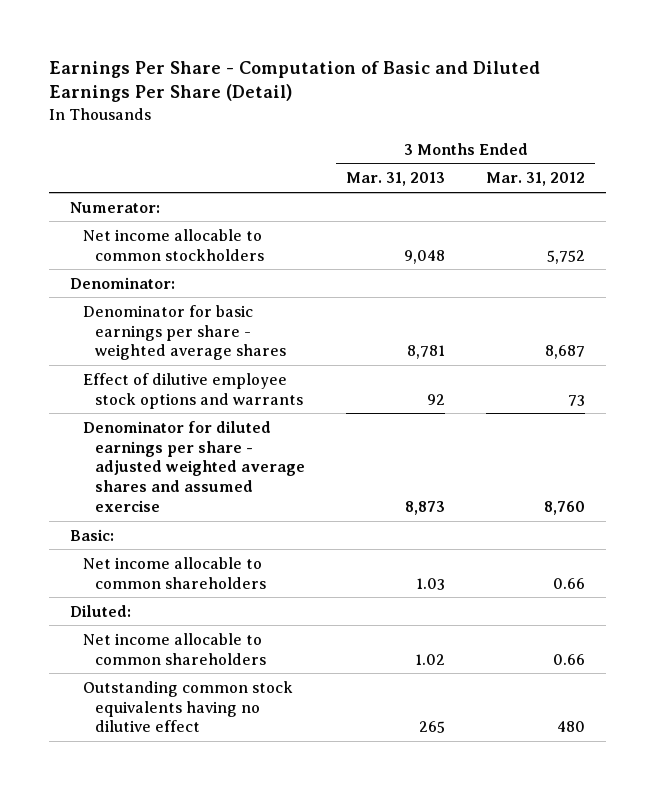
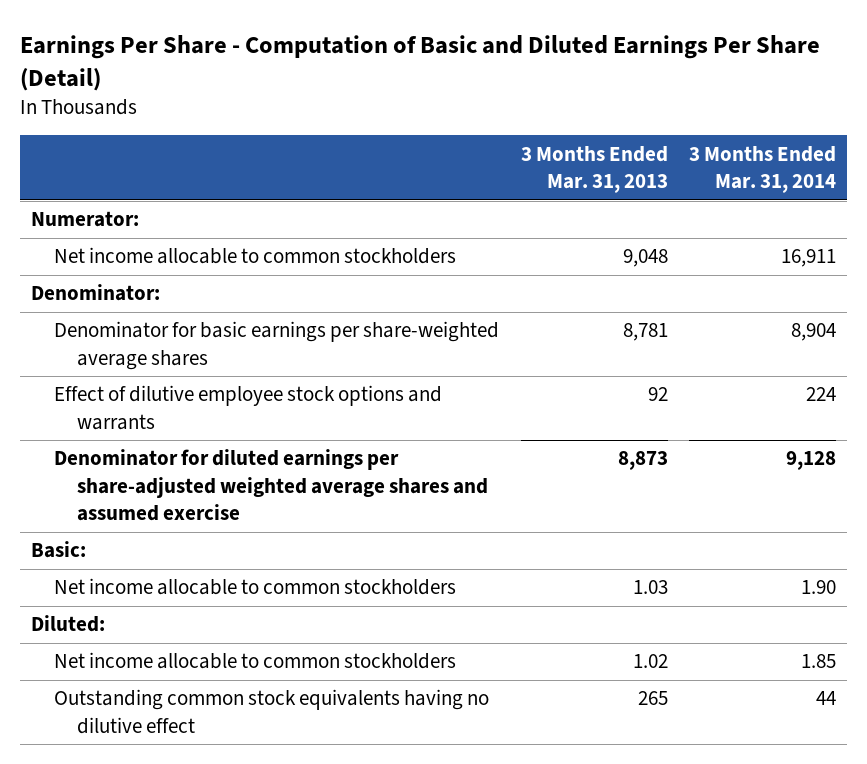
- | 3 Months Ended Mar. 31, 2013 | 3 Months Ended Mar. 31, 2012
+ | 3 Months Ended Mar. 31, 2013 | 3 Months Ended Mar. 31, 2014
- Denominator for basic earnings per share - weighted average shares | 8,781 | 8,687
+ Denominator for basic earnings per share-weighted average shares | 8,781 | 8,904
- Denominator for diluted earnings per share - adjusted weighted average shares and assumed exercise | 8,873 | 8,760
+ Denominator for diluted earnings per share-adjusted weighted average shares and assumed exercise | 8,873 | 9,128
- Net income allocable to common shareholders | 1.03 | 0.66
+ Net income allocable to common stockholders | 1.03 | 1.90
- Net income allocable to common shareholders | 1.02 | 0.66
+ Net income allocable to common stockholders | 1.02 | 1.85

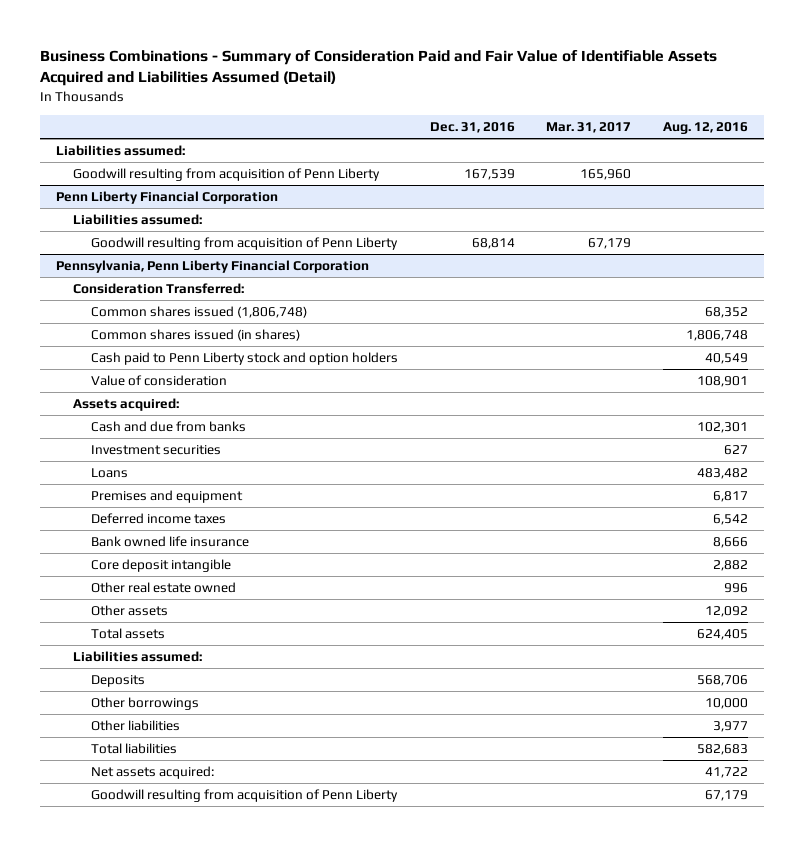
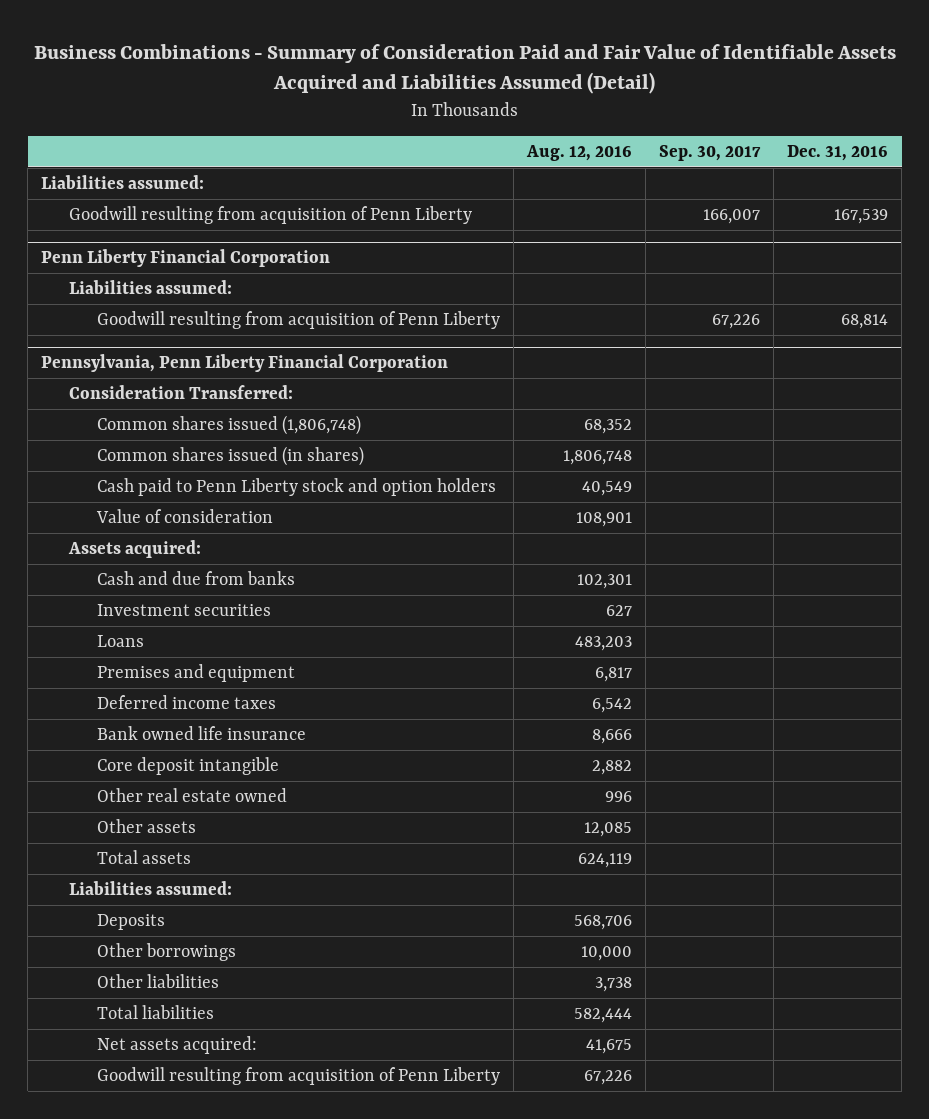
- | Dec. 31, 2016 | Mar. 31, 2017 | Aug. 12, 2016
+ | Aug. 12, 2016 | Sep. 30, 2017 | Dec. 31, 2016
@ Pennsylvania, Penn Liberty Financial Corporation
- Loans | | | 483,482
+ Loans | 483,203 | |
- Other assets | | | 12,092
- Total assets | | | 624,405
+ Other assets | 12,085 | |
+ Total assets | 624,119 | |
- Other liabilities | | | 3,977
- Total liabilities | | | 582,683
- Net assets acquired: | | | 41,722
- Goodwill resulting from acquisition of Penn Liberty | | | 67,179
+ Other liabilities | 3,738 | |
+ Total liabilities | 582,444 | |
+ Net assets acquired: | 41,675 | |
+ Goodwill resulting from acquisition of Penn Liberty | 67,226 | |

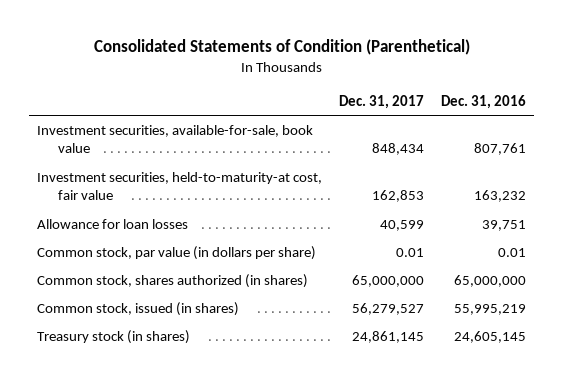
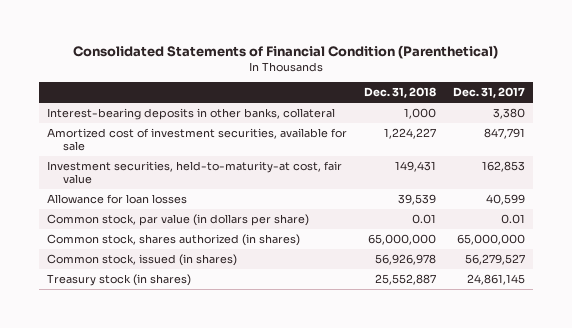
- Consolidated Statements of Condition (Parenthetical)
+ Consolidated Statements of Financial Condition (Parenthetical)
- | Dec. 31, 2017 | Dec. 31, 2016
+ | Dec. 31, 2018 | Dec. 31, 2017
- Investment securities, available-for-sale, book value | 848,434 | 807,761
+ Interest-bearing deposits in other banks, collateral | 1,000 | 3,380
+ Amortized cost of investment securities, available for sale | 1,224,227 | 847,791

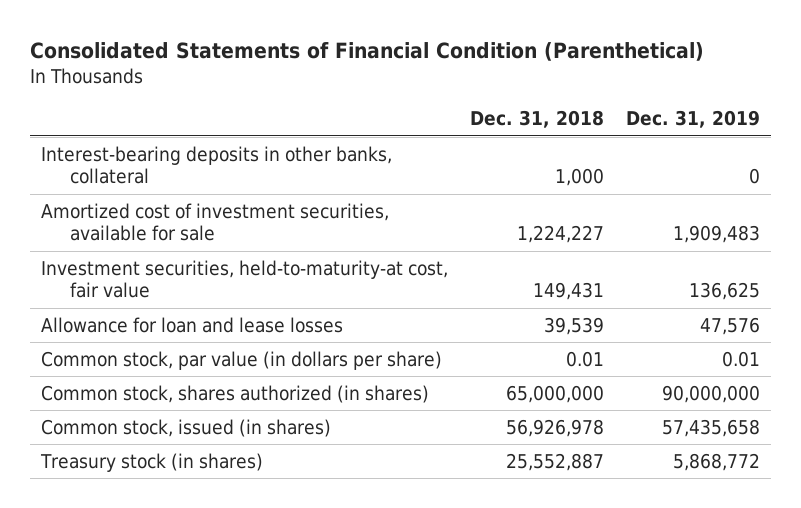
- | Dec. 31, 2018 | Dec. 31, 2017
+ | Dec. 31, 2018 | Dec. 31, 2019
- Allowance for loan losses | 39,539 | 40,599
+ Allowance for loan and lease losses | 39,539 | 47,576

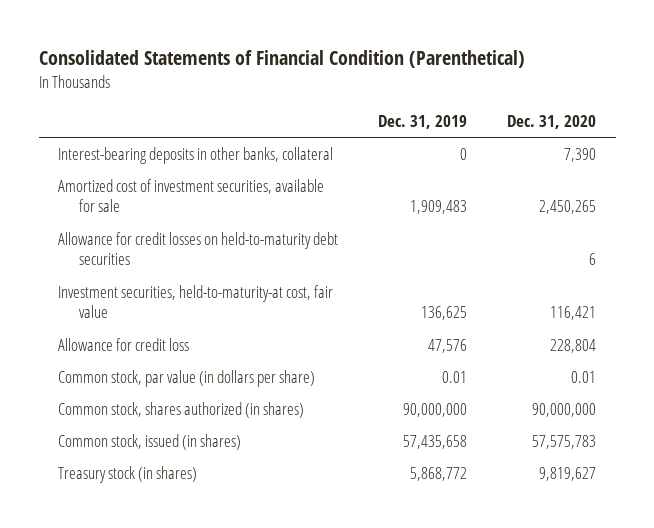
- | Dec. 31, 2018 | Dec. 31, 2019
+ | Dec. 31, 2019 | Dec. 31, 2020
+ Allowance for credit losses on held-to-maturity debt securities | | 6
- Allowance for loan and lease losses | 39,539 | 47,576
+ Allowance for credit loss | 47,576 | 228,804

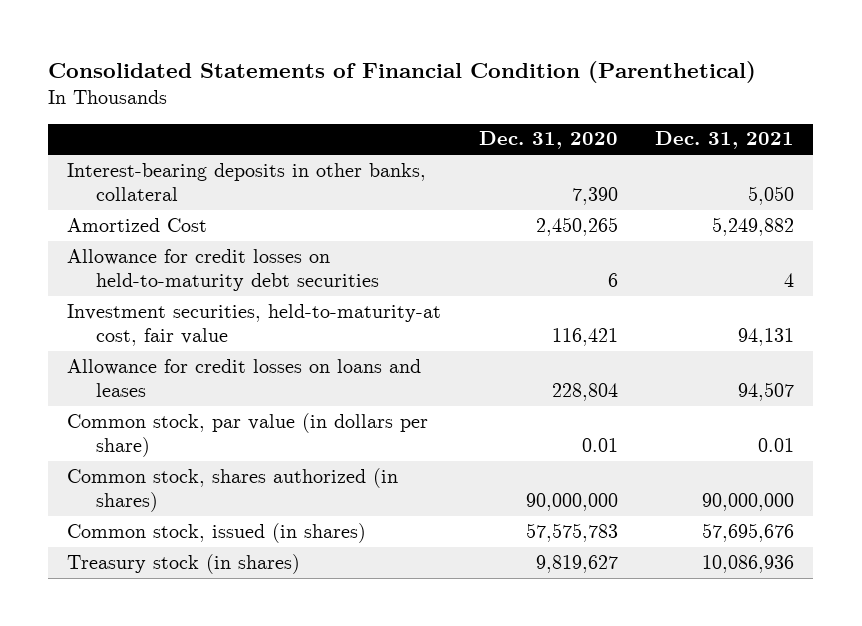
- | Dec. 31, 2019 | Dec. 31, 2020
+ | Dec. 31, 2020 | Dec. 31, 2021
- Amortized cost of investment securities, available for sale | 1,909,483 | 2,450,265
+ Amortized Cost | 2,450,265 | 5,249,882
- Allowance for credit loss | 47,576 | 228,804
+ Allowance for credit losses on loans and leases | 228,804 | 94,507

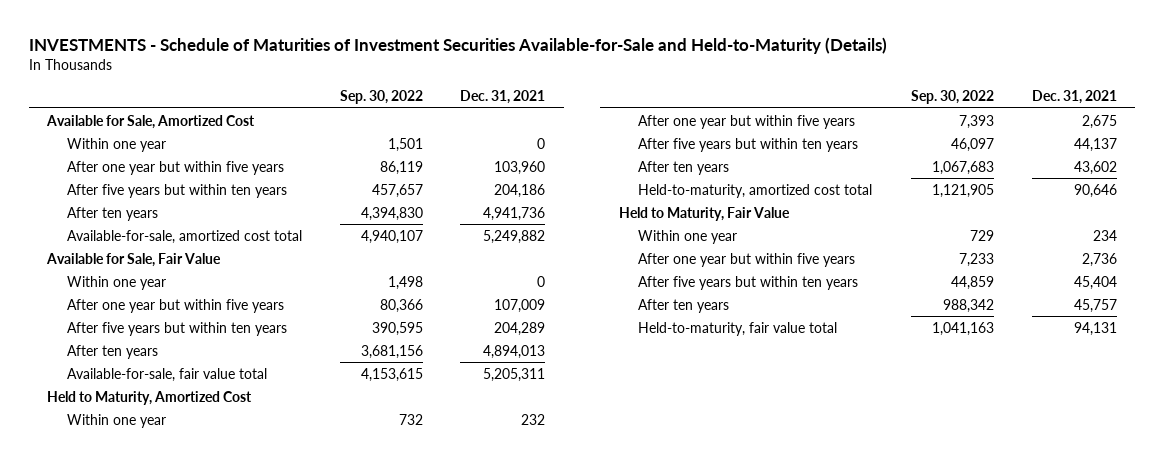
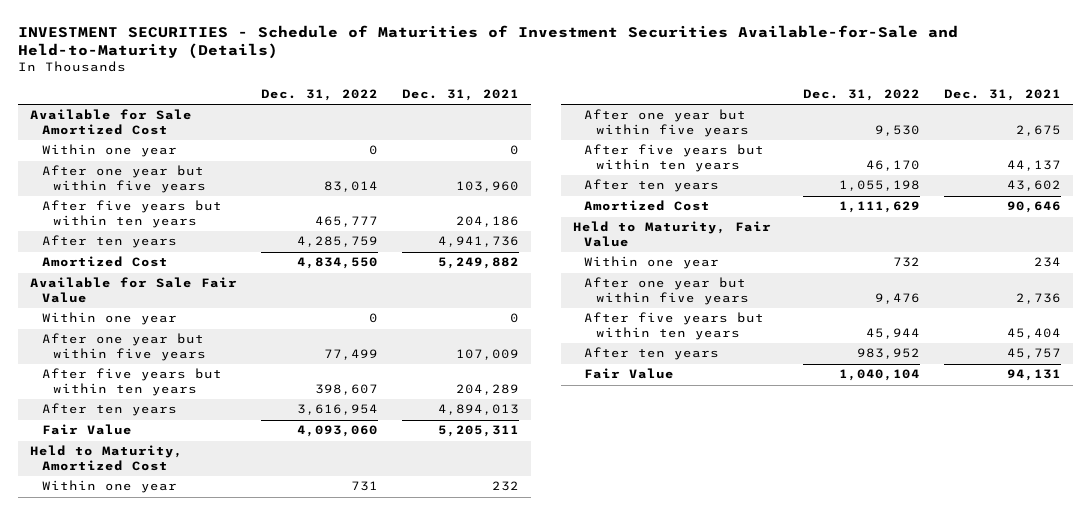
- INVESTMENTS - Schedule of Maturities of Investment Securities Available-for-Sale and Held-to-Maturity (Details)
+ INVESTMENT SECURITIES - Schedule of Maturities of Investment Securities Available-for-Sale and Held-to-Maturity (Details)
- | Sep. 30, 2022 | Dec. 31, 2021
+ | Dec. 31, 2022 | Dec. 31, 2021
- Available for Sale, Amortized Cost
+ Available for Sale Amortized Cost
- Available-for-sale, amortized cost total | 4,940,107 | 5,249,882
- Available for Sale, Fair Value
+ Amortized Cost | 4,834,550 | 5,249,882
+ Available for Sale Fair Value
- Available-for-sale, fair value total | 4,153,615 | 5,205,311
+ Fair Value | 4,093,060 | 5,205,311
- Held-to-maturity, amortized cost total | 1,121,905 | 90,646
+ Amortized Cost | 1,111,629 | 90,646
- Held-to-maturity, fair value total | 1,041,163 | 94,131
+ Fair Value | 1,040,104 | 94,131

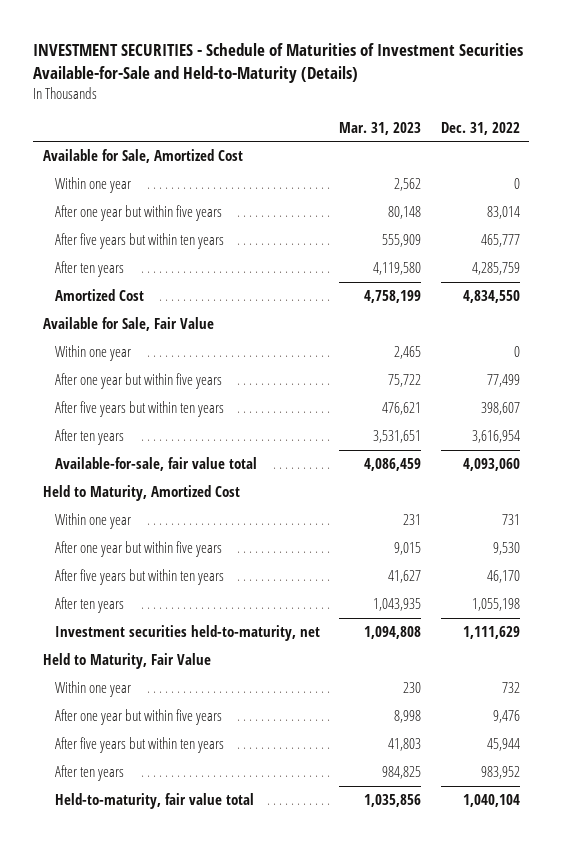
- | Dec. 31, 2022 | Dec. 31, 2021
+ | Mar. 31, 2023 | Dec. 31, 2022
- Available for Sale Amortized Cost
+ Available for Sale, Amortized Cost
- Available for Sale Fair Value
+ Available for Sale, Fair Value
- Fair Value | 4,093,060 | 5,205,311
+ Available-for-sale, fair value total | 4,086,459 | 4,093,060
- Amortized Cost | 1,111,629 | 90,646
+ Investment securities held-to-maturity, net | 1,094,808 | 1,111,629
- Fair Value | 1,040,104 | 94,131
+ Held-to-maturity, fair value total | 1,035,856 | 1,040,104

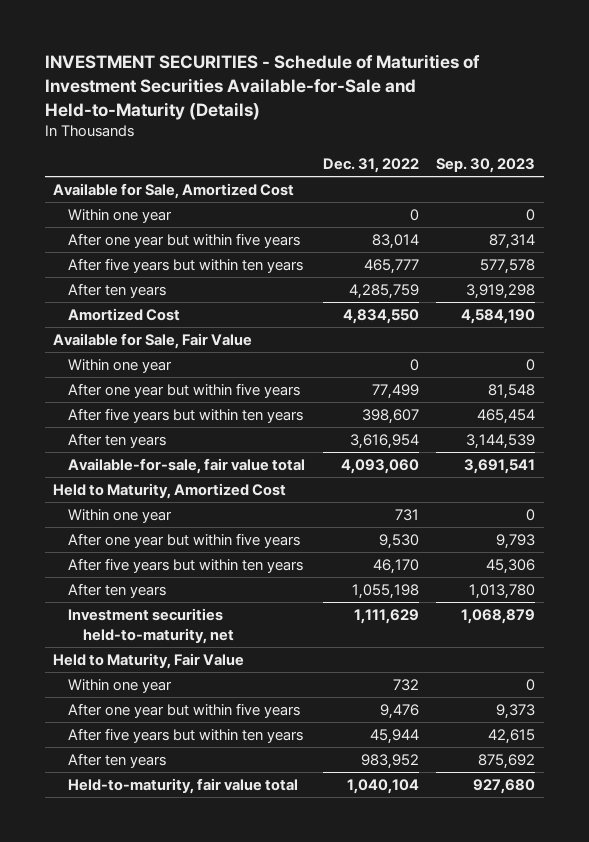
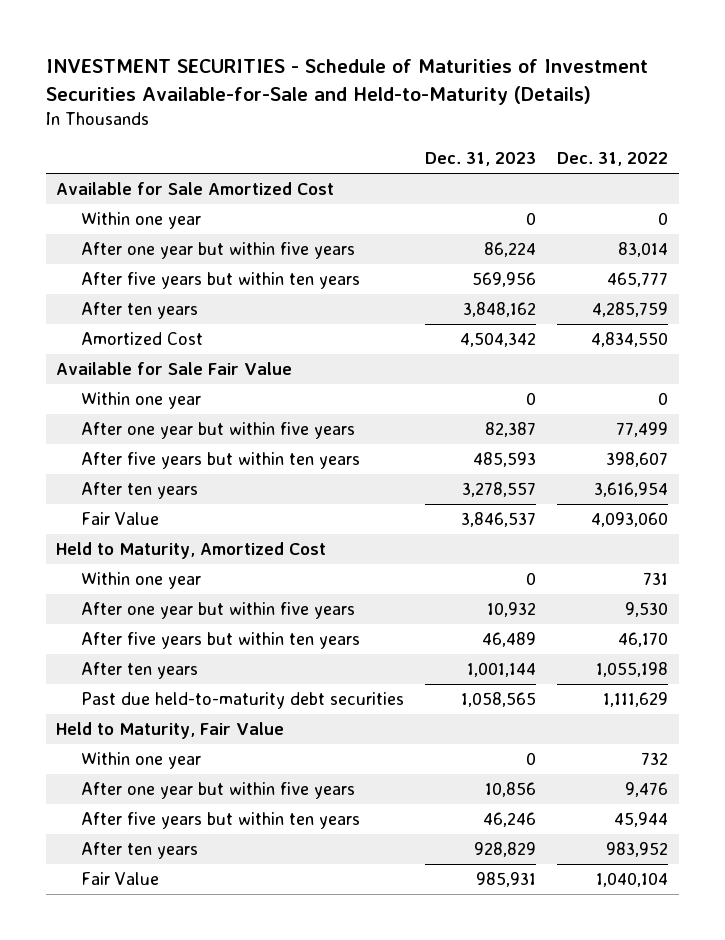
- | Dec. 31, 2022 | Sep. 30, 2023
+ | Dec. 31, 2023 | Dec. 31, 2022
- Available for Sale, Amortized Cost
+ Available for Sale Amortized Cost
- Available for Sale, Fair Value
+ Available for Sale Fair Value
- Available-for-sale, fair value total | 4,093,060 | 3,691,541
+ Fair Value | 3,846,537 | 4,093,060
- Investment securities held-to-maturity, net | 1,111,629 | 1,068,879
+ Past due held-to-maturity debt securities | 1,058,565 | 1,111,629
- Held-to-maturity, fair value total | 1,040,104 | 927,680
+ Fair Value | 985,931 | 1,040,104

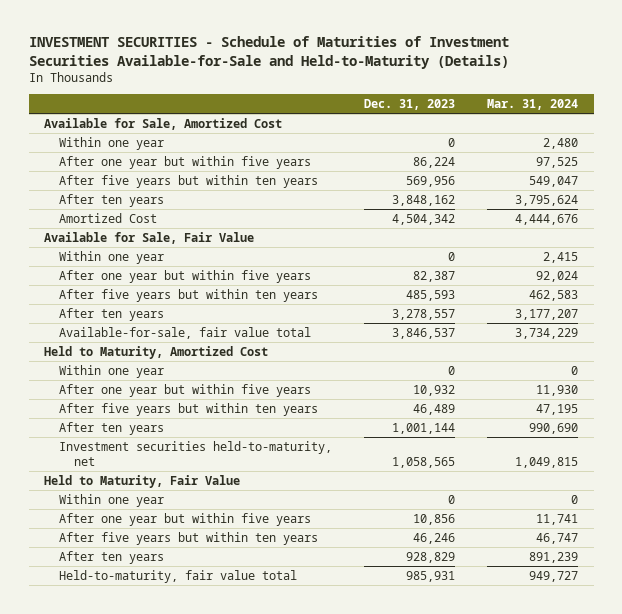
- | Dec. 31, 2023 | Dec. 31, 2022
+ | Dec. 31, 2023 | Mar. 31, 2024
- Available for Sale Amortized Cost
+ Available for Sale, Amortized Cost
- Available for Sale Fair Value
+ Available for Sale, Fair Value
- Fair Value | 3,846,537 | 4,093,060
+ Available-for-sale, fair value total | 3,846,537 | 3,734,229
- Past due held-to-maturity debt securities | 1,058,565 | 1,111,629
+ Investment securities held-to-maturity, net | 1,058,565 | 1,049,815
- Fair Value | 985,931 | 1,040,104
+ Held-to-maturity, fair value total | 985,931 | 949,727

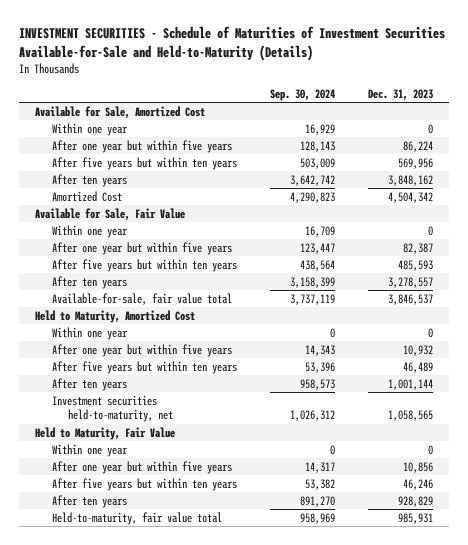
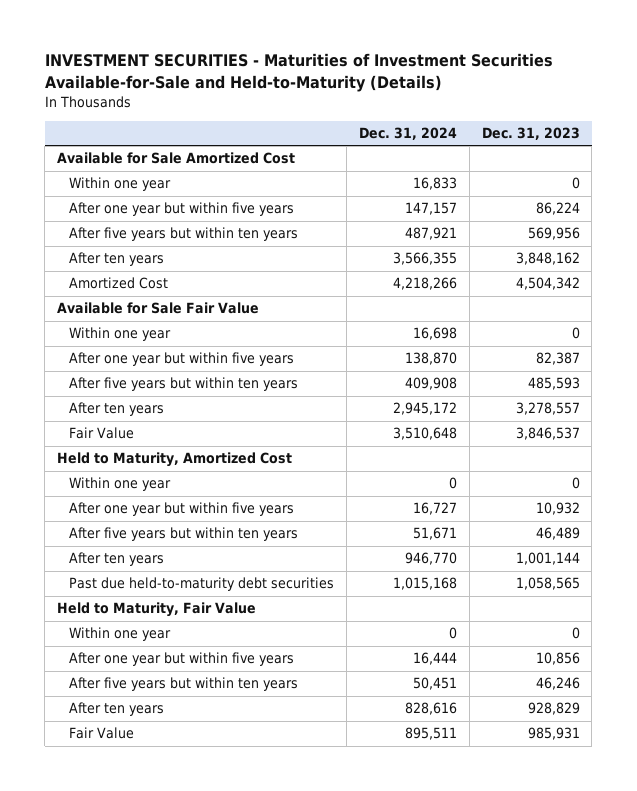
- INVESTMENT SECURITIES - Schedule of Maturities of Investment Securities Available-for-Sale and Held-to-Maturity (Details)
+ INVESTMENT SECURITIES - Maturities of Investment Securities Available-for-Sale and Held-to-Maturity (Details)
- | Sep. 30, 2024 | Dec. 31, 2023
+ | Dec. 31, 2024 | Dec. 31, 2023
- Available for Sale, Amortized Cost
+ Available for Sale Amortized Cost
- Available for Sale, Fair Value
+ Available for Sale Fair Value
- Available-for-sale, fair value total | 3,737,119 | 3,846,537
+ Fair Value | 3,510,648 | 3,846,537
- Investment securities held-to-maturity, net | 1,026,312 | 1,058,565
+ Past due held-to-maturity debt securities | 1,015,168 | 1,058,565
- Held-to-maturity, fair value total | 958,969 | 985,931
+ Fair Value | 895,511 | 985,931

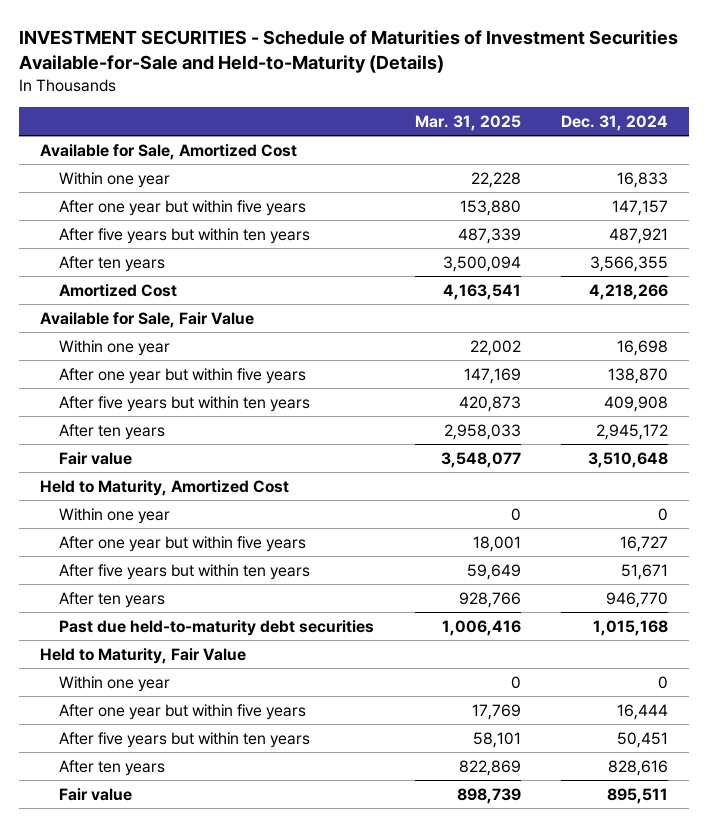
- INVESTMENT SECURITIES - Maturities of Investment Securities Available-for-Sale and Held-to-Maturity (Details)
+ INVESTMENT SECURITIES - Schedule of Maturities of Investment Securities Available-for-Sale and Held-to-Maturity (Details)
- | Dec. 31, 2024 | Dec. 31, 2023
+ | Mar. 31, 2025 | Dec. 31, 2024
- Available for Sale Amortized Cost
+ Available for Sale, Amortized Cost
- Available for Sale Fair Value
+ Available for Sale, Fair Value
- Fair Value | 3,510,648 | 3,846,537
+ Fair value | 3,548,077 | 3,510,648
- Fair Value | 895,511 | 985,931
+ Fair value | 898,739 | 895,511

